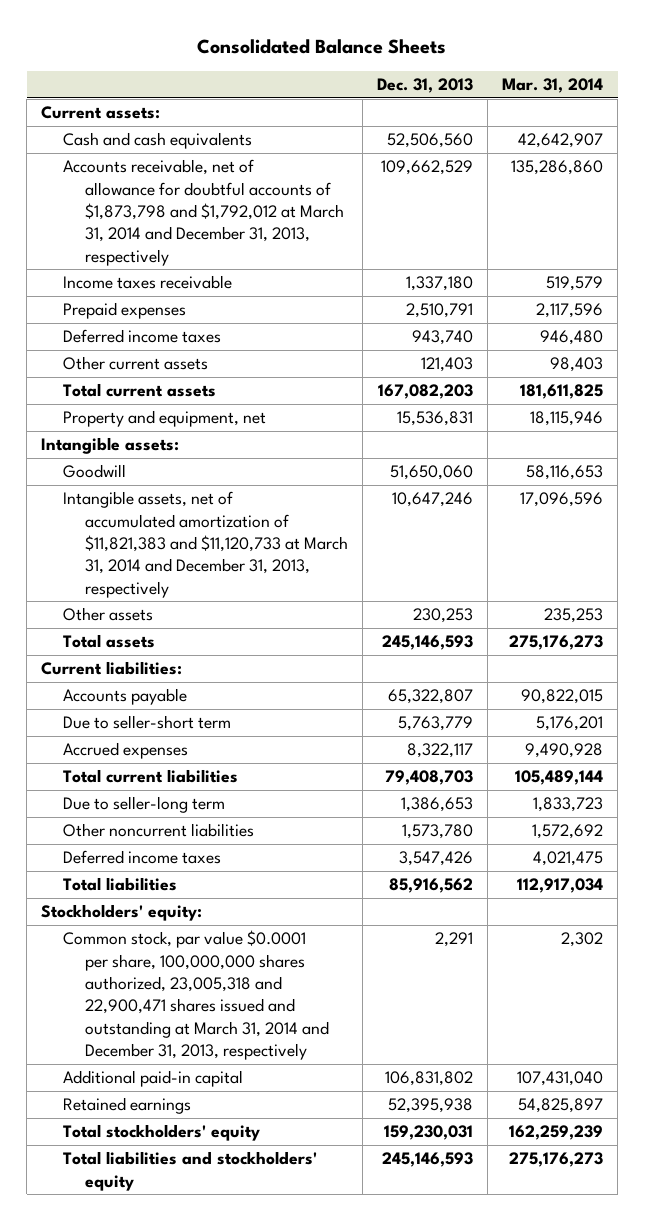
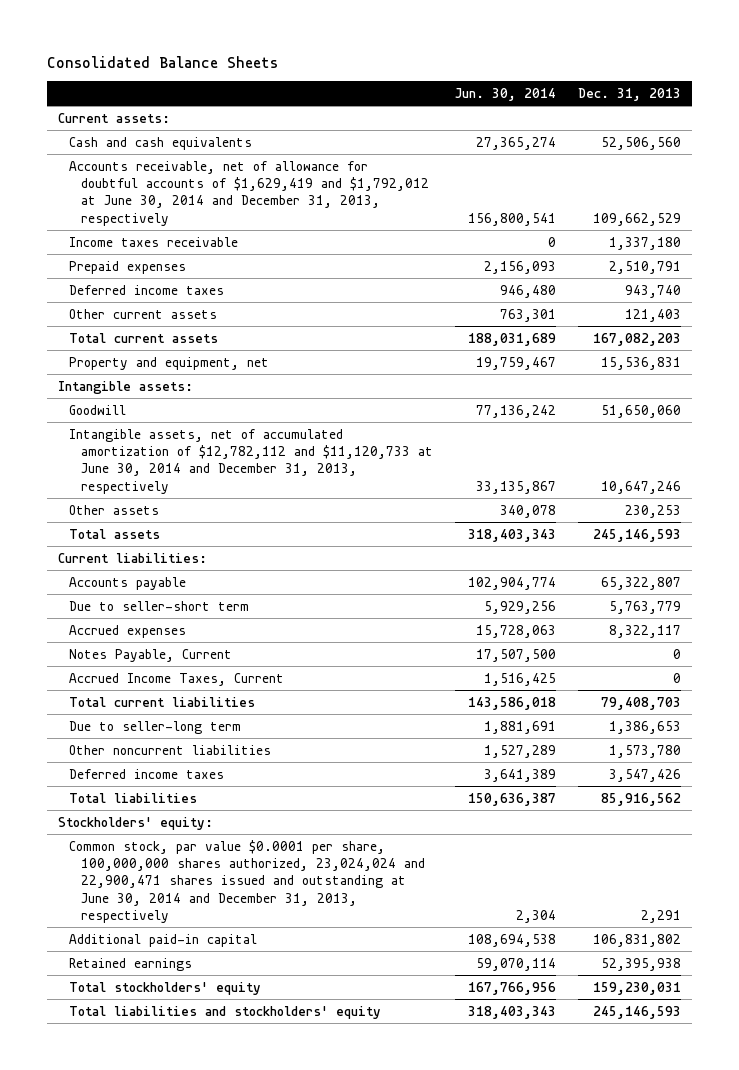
- | Dec. 31, 2013 | Mar. 31, 2014
+ | Jun. 30, 2014 | Dec. 31, 2013
- Accounts receivable, net of allowance for doubtful accounts of $1,873,798 and $1,792,012 at March 31, 2014 and December 31, 2013, respectively | 109,662,529 | 135,286,860
+ Accounts receivable, net of allowance for doubtful accounts of $1,629,419 and $1,792,012 at June 30, 2014 and December 31, 2013, respectively | 156,800,541 | 109,662,529
- Intangible assets, net of accumulated amortization of $11,821,383 and $11,120,733 at March 31, 2014 and December 31, 2013, respectively | 10,647,246 | 17,096,596
+ Intangible assets, net of accumulated amortization of $12,782,112 and $11,120,733 at June 30, 2014 and December 31, 2013, respectively | 33,135,867 | 10,647,246
+ Notes Payable, Current | 17,507,500 | 0
+ Accrued Income Taxes, Current | 1,516,425 | 0
- Common stock, par value $0.0001 per share, 100,000,000 shares authorized, 23,005,318 and 22,900,471 shares issued and outstanding at March 31, 2014 and December 31, 2013, respectively | 2,291 | 2,302
+ Common stock, par value $0.0001 per share, 100,000,000 shares authorized, 23,024,024 and 22,900,471 shares issued and outstanding at June 30, 2014 and December 31, 2013, respectively | 2,304 | 2,291

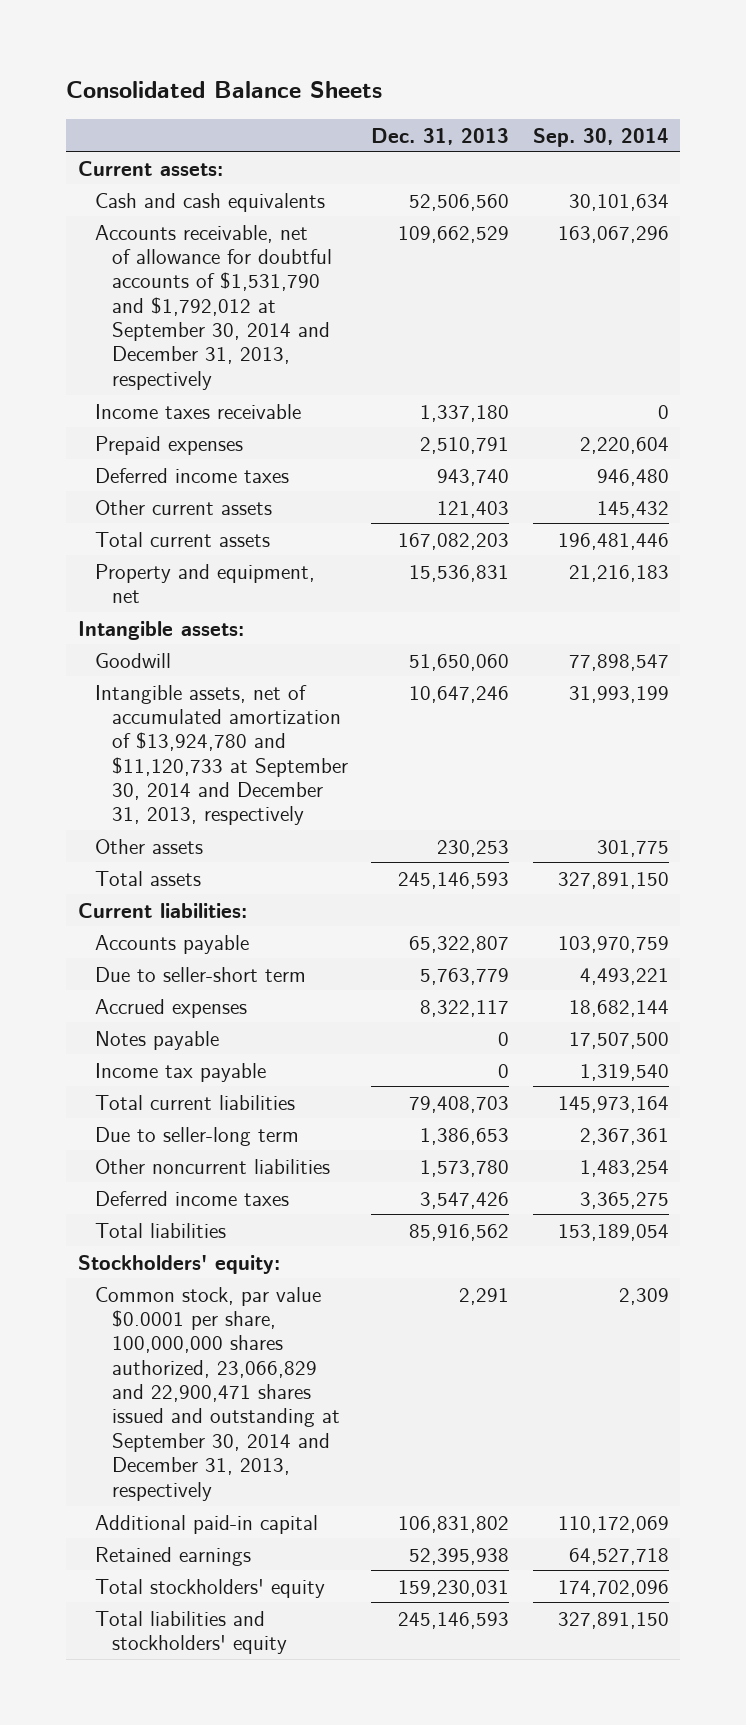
- | Jun. 30, 2014 | Dec. 31, 2013
+ | Dec. 31, 2013 | Sep. 30, 2014
- Accounts receivable, net of allowance for doubtful accounts of $1,629,419 and $1,792,012 at June 30, 2014 and December 31, 2013, respectively | 156,800,541 | 109,662,529
+ Accounts receivable, net of allowance for doubtful accounts of $1,531,790 and $1,792,012 at September 30, 2014 and December 31, 2013, respectively | 109,662,529 | 163,067,296
- Intangible assets, net of accumulated amortization of $12,782,112 and $11,120,733 at June 30, 2014 and December 31, 2013, respectively | 33,135,867 | 10,647,246
+ Intangible assets, net of accumulated amortization of $13,924,780 and $11,120,733 at September 30, 2014 and December 31, 2013, respectively | 10,647,246 | 31,993,199
- Notes Payable, Current | 17,507,500 | 0
- Accrued Income Taxes, Current | 1,516,425 | 0
+ Notes payable | 0 | 17,507,500
+ Income tax payable | 0 | 1,319,540
- Common stock, par value $0.0001 per share, 100,000,000 shares authorized, 23,024,024 and 22,900,471 shares issued and outstanding at June 30, 2014 and December 31, 2013, respectively | 2,304 | 2,291
+ Common stock, par value $0.0001 per share, 100,000,000 shares authorized, 23,066,829 and 22,900,471 shares issued and outstanding at September 30, 2014 and December 31, 2013, respectively | 2,291 | 2,309

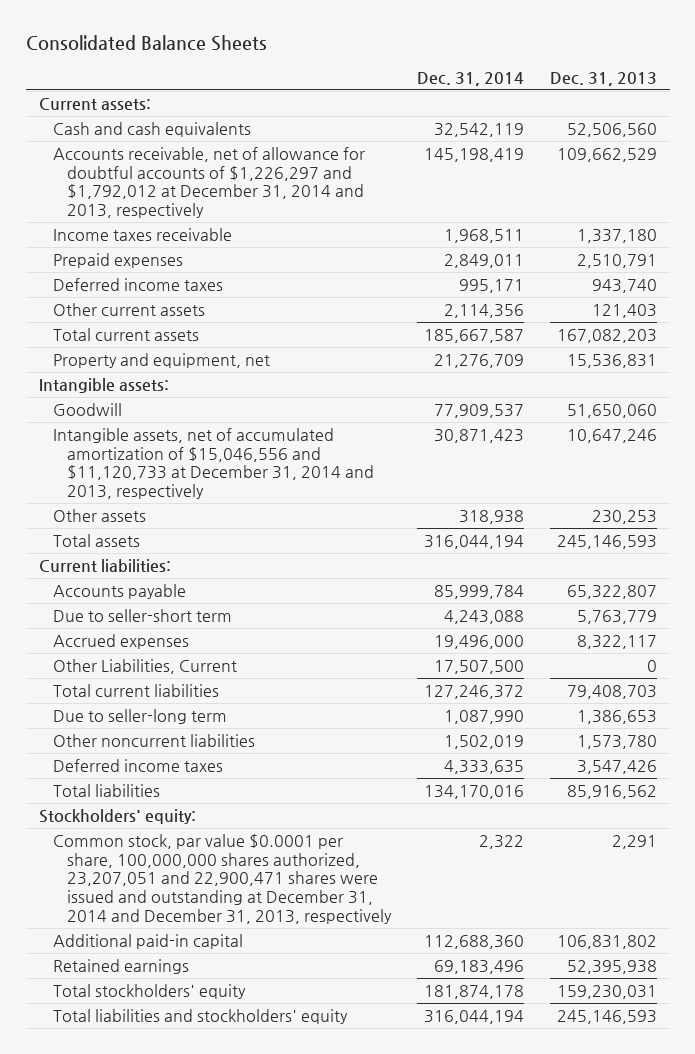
- | Dec. 31, 2013 | Sep. 30, 2014
+ | Dec. 31, 2014 | Dec. 31, 2013
- Accounts receivable, net of allowance for doubtful accounts of $1,531,790 and $1,792,012 at September 30, 2014 and December 31, 2013, respectively | 109,662,529 | 163,067,296
+ Accounts receivable, net of allowance for doubtful accounts of $1,226,297 and $1,792,012 at December 31, 2014 and 2013, respectively | 145,198,419 | 109,662,529
- Intangible assets, net of accumulated amortization of $13,924,780 and $11,120,733 at September 30, 2014 and December 31, 2013, respectively | 10,647,246 | 31,993,199
+ Intangible assets, net of accumulated amortization of $15,046,556 and $11,120,733 at December 31, 2014 and 2013, respectively | 30,871,423 | 10,647,246
- Notes payable | 0 | 17,507,500
- Income tax payable | 0 | 1,319,540
+ Other Liabilities, Current | 17,507,500 | 0
- Common stock, par value $0.0001 per share, 100,000,000 shares authorized, 23,066,829 and 22,900,471 shares issued and outstanding at September 30, 2014 and December 31, 2013, respectively | 2,291 | 2,309
+ Common stock, par value $0.0001 per share, 100,000,000 shares authorized, 23,207,051 and 22,900,471 shares were issued and outstanding at December 31, 2014 and December 31, 2013, respectively | 2,322 | 2,291

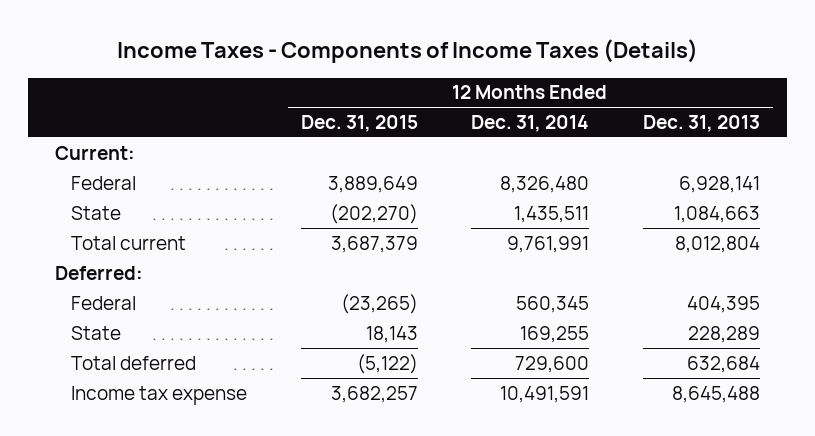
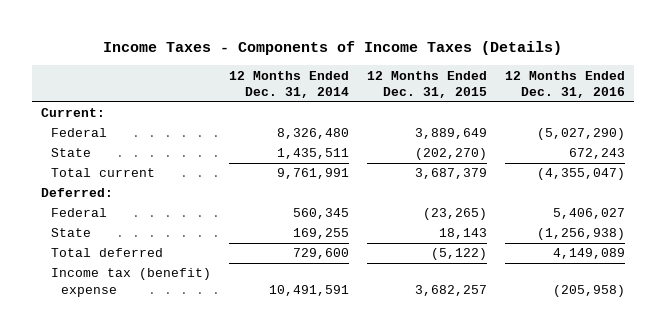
- | 12 Months Ended Dec. 31, 2015 | 12 Months Ended Dec. 31, 2014 | 12 Months Ended Dec. 31, 2013
+ | 12 Months Ended Dec. 31, 2014 | 12 Months Ended Dec. 31, 2015 | 12 Months Ended Dec. 31, 2016
- Income tax expense | 3,682,257 | 10,491,591 | 8,645,488
+ Income tax (benefit) expense | 10,491,591 | 3,682,257 | (205,958)

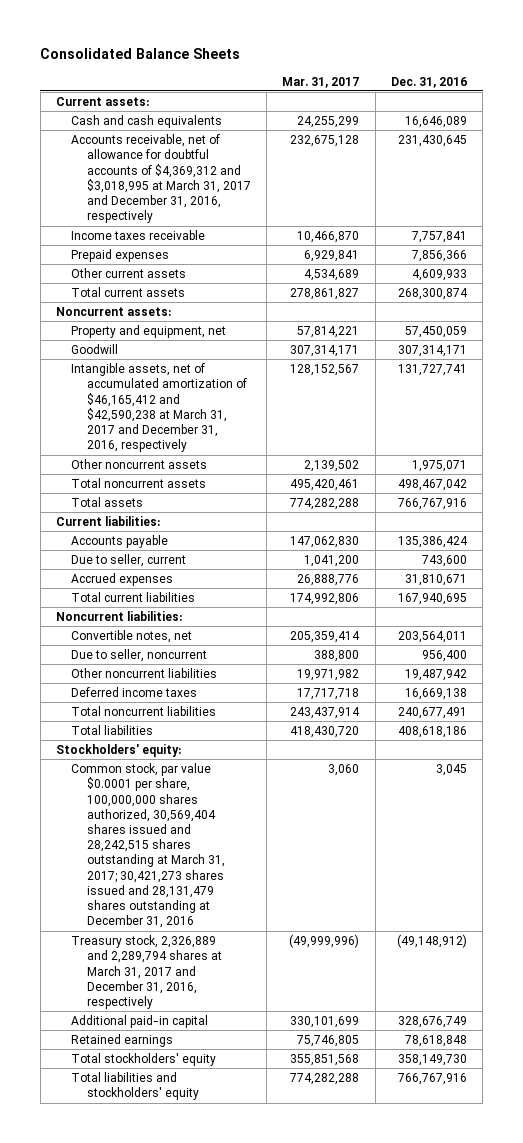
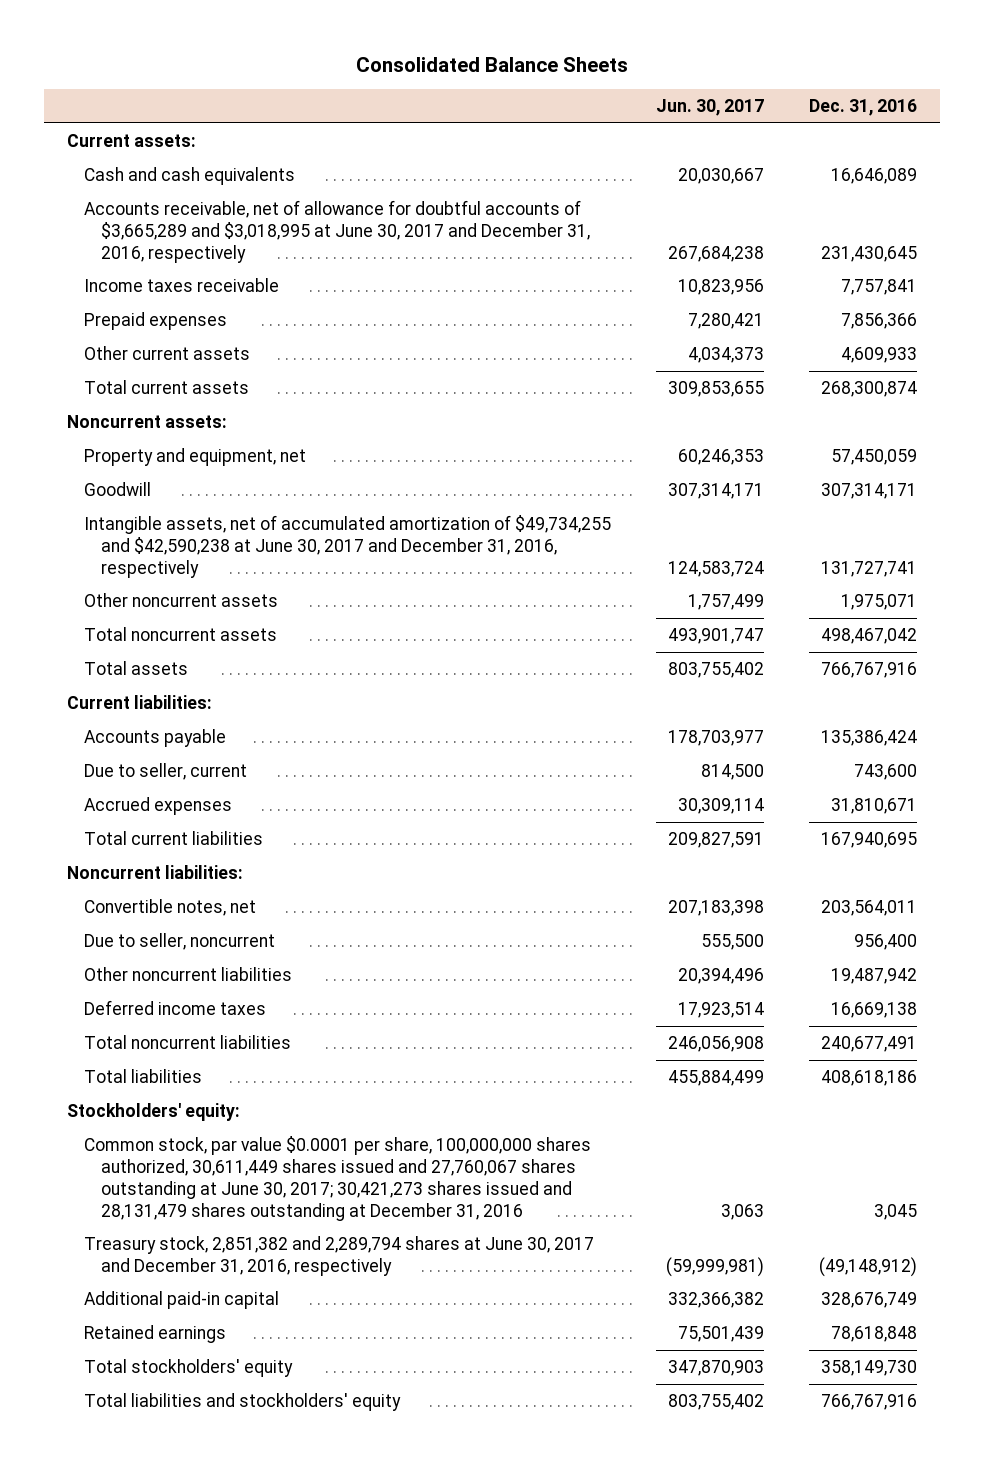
- | Mar. 31, 2017 | Dec. 31, 2016
+ | Jun. 30, 2017 | Dec. 31, 2016
- Accounts receivable, net of allowance for doubtful accounts of $4,369,312 and $3,018,995 at March 31, 2017 and December 31, 2016, respectively | 232,675,128 | 231,430,645
+ Accounts receivable, net of allowance for doubtful accounts of $3,665,289 and $3,018,995 at June 30, 2017 and December 31, 2016, respectively | 267,684,238 | 231,430,645
- Intangible assets, net of accumulated amortization of $46,165,412 and $42,590,238 at March 31, 2017 and December 31, 2016, respectively | 128,152,567 | 131,727,741
+ Intangible assets, net of accumulated amortization of $49,734,255 and $42,590,238 at June 30, 2017 and December 31, 2016, respectively | 124,583,724 | 131,727,741
- Common stock, par value $0.0001 per share, 100,000,000 shares authorized, 30,569,404 shares issued and 28,242,515 shares outstanding at March 31, 2017; 30,421,273 shares issued and 28,131,479 shares outstanding at December 31, 2016 | 3,060 | 3,045
- Treasury stock, 2,326,889 and 2,289,794 shares at March 31, 2017 and December 31, 2016, respectively | (49,999,996) | (49,148,912)
+ Common stock, par value $0.0001 per share, 100,000,000 shares authorized, 30,611,449 shares issued and 27,760,067 shares outstanding at June 30, 2017; 30,421,273 shares issued and 28,131,479 shares outstanding at December 31, 2016 | 3,063 | 3,045
+ Treasury stock, 2,851,382 and 2,289,794 shares at June 30, 2017 and December 31, 2016, respectively | (59,999,981) | (49,148,912)

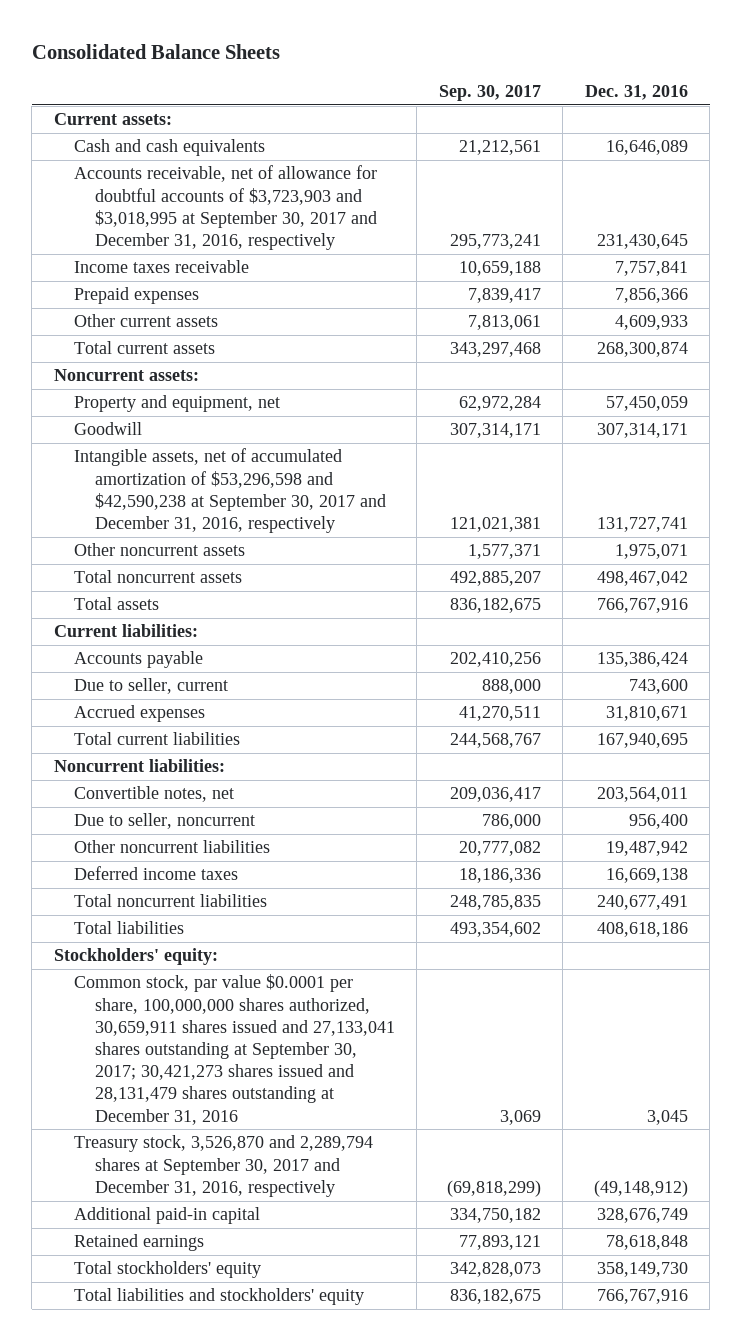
- | Jun. 30, 2017 | Dec. 31, 2016
+ | Sep. 30, 2017 | Dec. 31, 2016
- Accounts receivable, net of allowance for doubtful accounts of $3,665,289 and $3,018,995 at June 30, 2017 and December 31, 2016, respectively | 267,684,238 | 231,430,645
+ Accounts receivable, net of allowance for doubtful accounts of $3,723,903 and $3,018,995 at September 30, 2017 and December 31, 2016, respectively | 295,773,241 | 231,430,645
- Intangible assets, net of accumulated amortization of $49,734,255 and $42,590,238 at June 30, 2017 and December 31, 2016, respectively | 124,583,724 | 131,727,741
+ Intangible assets, net of accumulated amortization of $53,296,598 and $42,590,238 at September 30, 2017 and December 31, 2016, respectively | 121,021,381 | 131,727,741
- Common stock, par value $0.0001 per share, 100,000,000 shares authorized, 30,611,449 shares issued and 27,760,067 shares outstanding at June 30, 2017; 30,421,273 shares issued and 28,131,479 shares outstanding at December 31, 2016 | 3,063 | 3,045
- Treasury stock, 2,851,382 and 2,289,794 shares at June 30, 2017 and December 31, 2016, respectively | (59,999,981) | (49,148,912)
+ Common stock, par value $0.0001 per share, 100,000,000 shares authorized, 30,659,911 shares issued and 27,133,041 shares outstanding at September 30, 2017; 30,421,273 shares issued and 28,131,479 shares outstanding at December 31, 2016 | 3,069 | 3,045
+ Treasury stock, 3,526,870 and 2,289,794 shares at September 30, 2017 and December 31, 2016, respectively | (69,818,299) | (49,148,912)

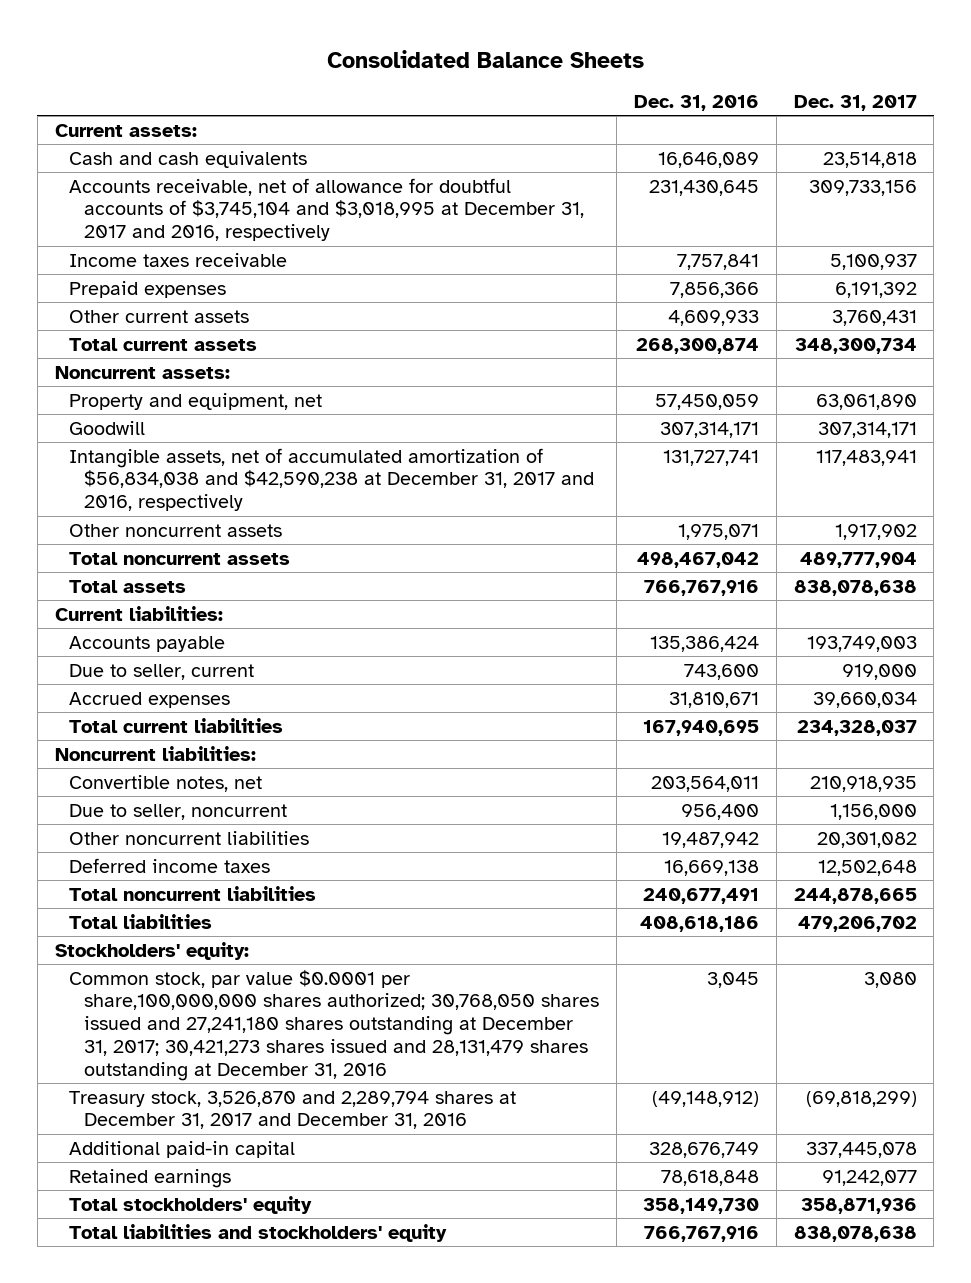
- | Sep. 30, 2017 | Dec. 31, 2016
+ | Dec. 31, 2016 | Dec. 31, 2017
- Accounts receivable, net of allowance for doubtful accounts of $3,723,903 and $3,018,995 at September 30, 2017 and December 31, 2016, respectively | 295,773,241 | 231,430,645
+ Accounts receivable, net of allowance for doubtful accounts of $3,745,104 and $3,018,995 at December 31, 2017 and 2016, respectively | 231,430,645 | 309,733,156
- Intangible assets, net of accumulated amortization of $53,296,598 and $42,590,238 at September 30, 2017 and December 31, 2016, respectively | 121,021,381 | 131,727,741
+ Intangible assets, net of accumulated amortization of $56,834,038 and $42,590,238 at December 31, 2017 and 2016, respectively | 131,727,741 | 117,483,941
- Common stock, par value $0.0001 per share, 100,000,000 shares authorized, 30,659,911 shares issued and 27,133,041 shares outstanding at September 30, 2017; 30,421,273 shares issued and 28,131,479 shares outstanding at December 31, 2016 | 3,069 | 3,045
- Treasury stock, 3,526,870 and 2,289,794 shares at September 30, 2017 and December 31, 2016, respectively | (69,818,299) | (49,148,912)
+ Common stock, par value $0.0001 per share,100,000,000 shares authorized; 30,768,050 shares issued and 27,241,180 shares outstanding at December 31, 2017; 30,421,273 shares issued and 28,131,479 shares outstanding at December 31, 2016 | 3,045 | 3,080
+ Treasury stock, 3,526,870 and 2,289,794 shares at December 31, 2017 and December 31, 2016 | (49,148,912) | (69,818,299)

